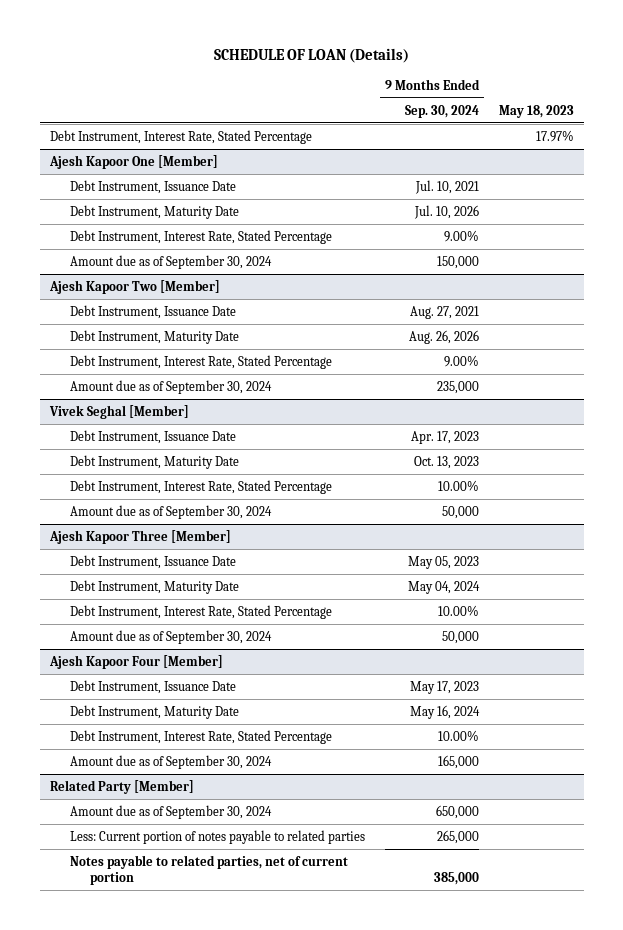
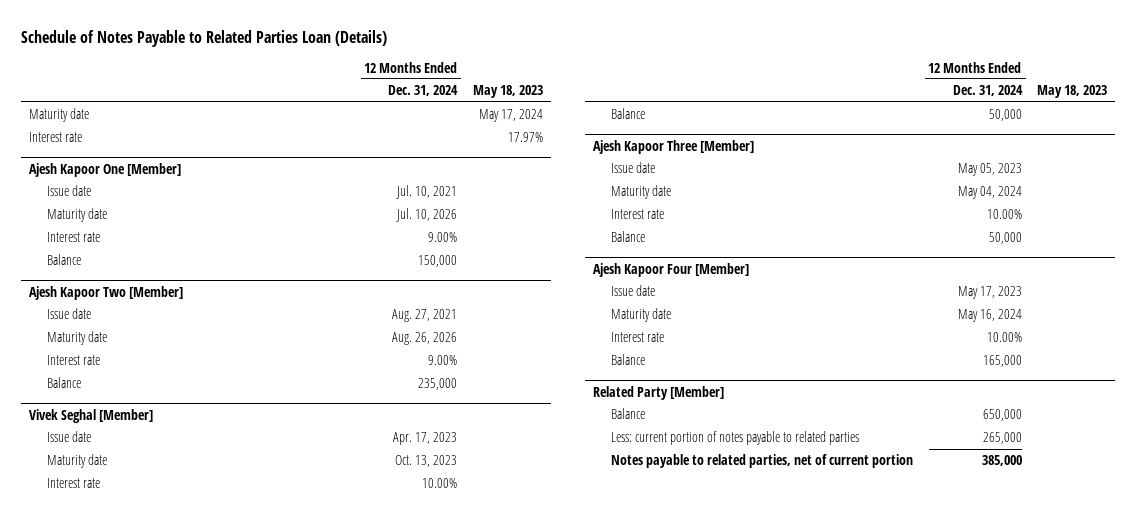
- SCHEDULE OF LOAN (Details)
+ Schedule of Notes Payable to Related Parties Loan (Details)
- | 9 Months Ended Sep. 30, 2024 | May 18, 2023
+ | 12 Months Ended Dec. 31, 2024 | May 18, 2023
- Debt Instrument, Interest Rate, Stated Percentage | | 17.97%
+ Maturity date | | May 17, 2024
+ Interest rate | | 17.97%
@ Ajesh Kapoor One [Member]
- Debt Instrument, Issuance Date | Jul. 10, 2021 |
- Debt Instrument, Maturity Date | Jul. 10, 2026 |
- Debt Instrument, Interest Rate, Stated Percentage | 9.00% |
- Amount due as of September 30, 2024 | 150,000 |
+ Issue date | Jul. 10, 2021 |
+ Maturity date | Jul. 10, 2026 |
+ Interest rate | 9.00% |
+ Balance | 150,000 |
@ Ajesh Kapoor Two [Member]
- Debt Instrument, Issuance Date | Aug. 27, 2021 |
- Debt Instrument, Maturity Date | Aug. 26, 2026 |
- Debt Instrument, Interest Rate, Stated Percentage | 9.00% |
- Amount due as of September 30, 2024 | 235,000 |
+ Issue date | Aug. 27, 2021 |
+ Maturity date | Aug. 26, 2026 |
+ Interest rate | 9.00% |
+ Balance | 235,000 |
@ Vivek Seghal [Member]
- Debt Instrument, Issuance Date | Apr. 17, 2023 |
- Debt Instrument, Maturity Date | Oct. 13, 2023 |
- Debt Instrument, Interest Rate, Stated Percentage | 10.00% |
- Amount due as of September 30, 2024 | 50,000 |
+ Issue date | Apr. 17, 2023 |
+ Maturity date | Oct. 13, 2023 |
+ Interest rate | 10.00% |
+ Balance | 50,000 |
@ Ajesh Kapoor Three [Member]
- Debt Instrument, Issuance Date | May 05, 2023 |
- Debt Instrument, Maturity Date | May 04, 2024 |
- Debt Instrument, Interest Rate, Stated Percentage | 10.00% |
- Amount due as of September 30, 2024 | 50,000 |
+ Issue date | May 05, 2023 |
+ Maturity date | May 04, 2024 |
+ Interest rate | 10.00% |
+ Balance | 50,000 |
@ Ajesh Kapoor Four [Member]
- Debt Instrument, Issuance Date | May 17, 2023 |
- Debt Instrument, Maturity Date | May 16, 2024 |
- Debt Instrument, Interest Rate, Stated Percentage | 10.00% |
- Amount due as of September 30, 2024 | 165,000 |
+ Issue date | May 17, 2023 |
+ Maturity date | May 16, 2024 |
+ Interest rate | 10.00% |
+ Balance | 165,000 |
@ Related Party [Member]
- Amount due as of September 30, 2024 | 650,000 |
- Less: Current portion of notes payable to related parties | 265,000 |
+ Balance | 650,000 |
+ Less: current portion of notes payable to related parties | 265,000 |

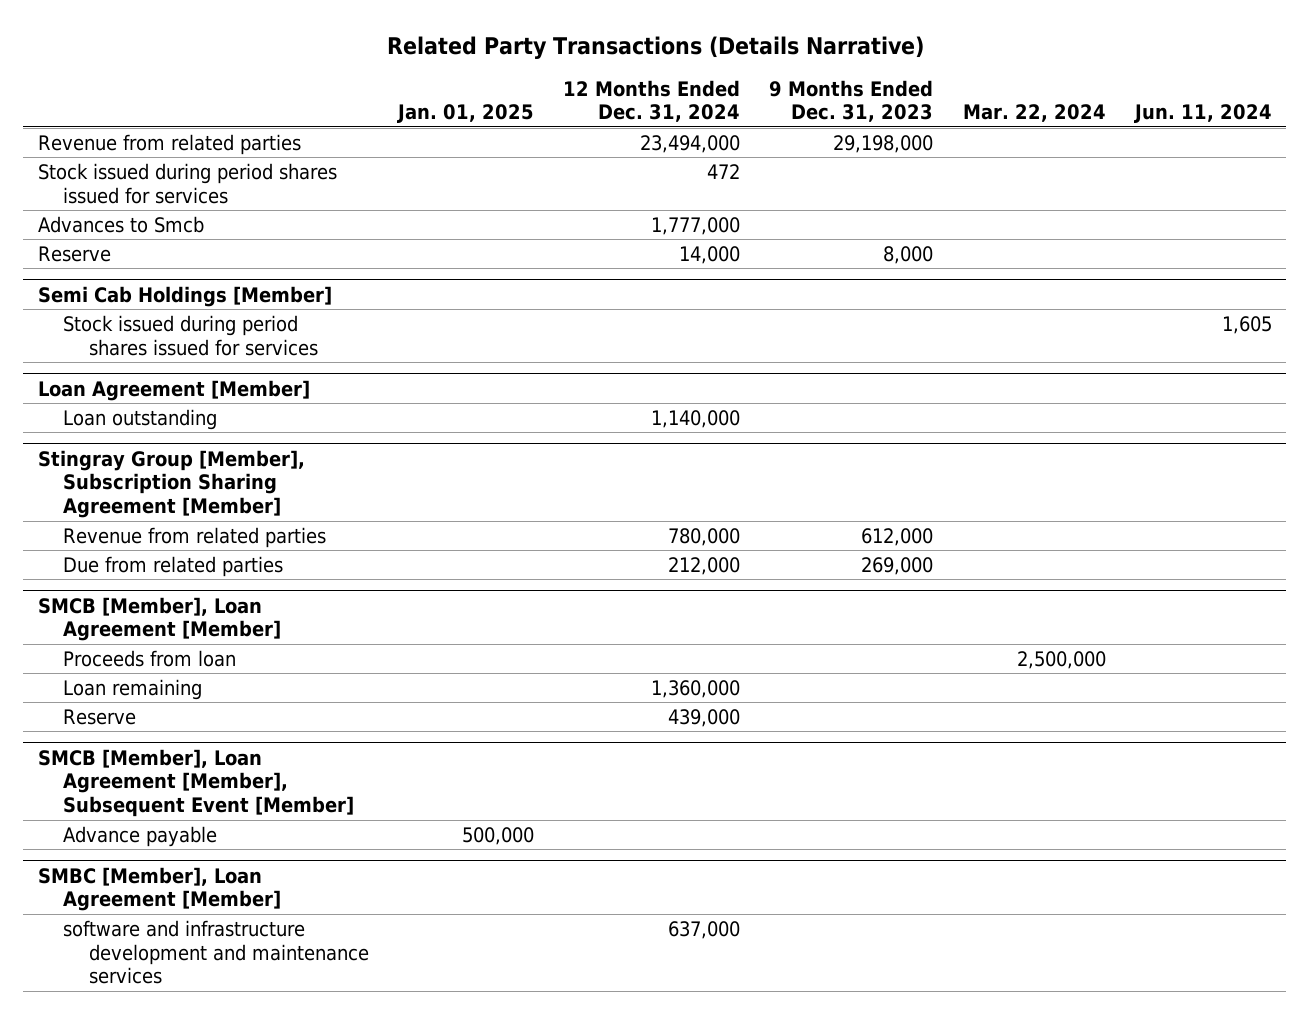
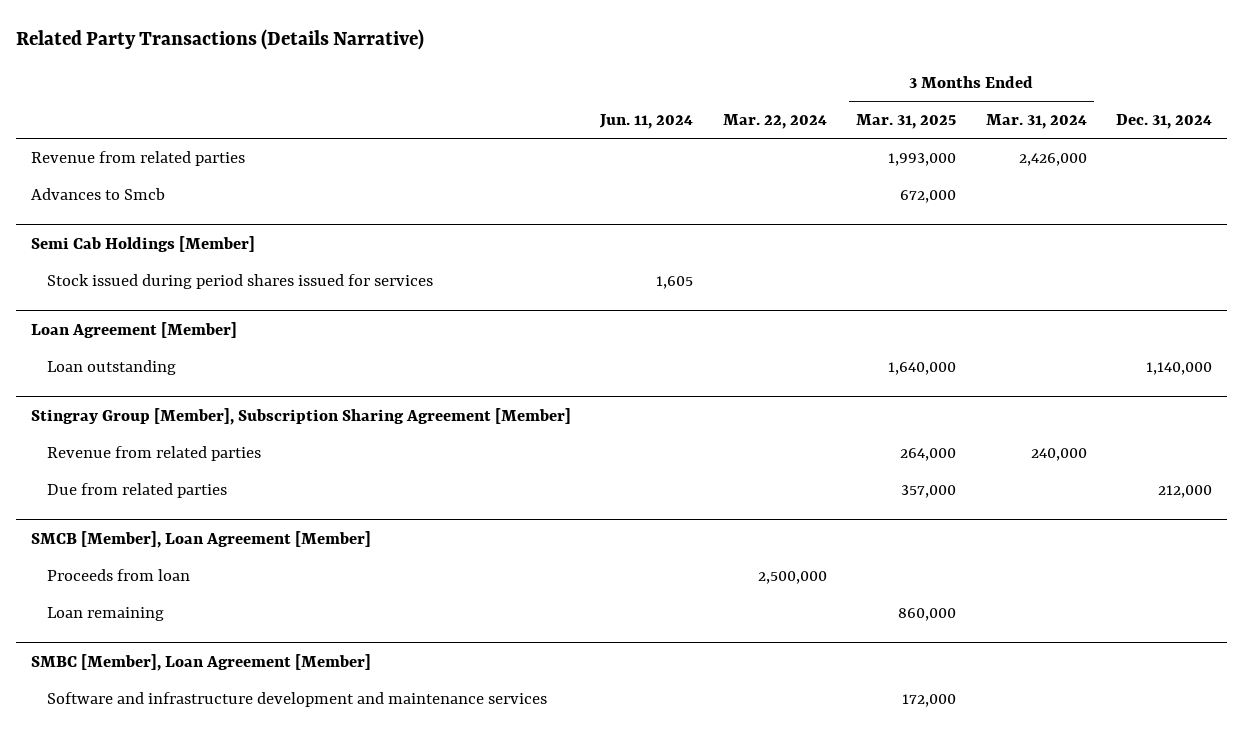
- | Jan. 01, 2025 | 12 Months Ended Dec. 31, 2024 | 9 Months Ended Dec. 31, 2023 | Mar. 22, 2024 | Jun. 11, 2024
+ | Jun. 11, 2024 | Mar. 22, 2024 | 3 Months Ended Mar. 31, 2025 | 3 Months Ended Mar. 31, 2024 | Dec. 31, 2024
- Stock issued during period shares issued for services | | 472 | | |
- Reserve | | 14,000 | 8,000 | |
@ SMCB [Member], Loan Agreement [Member]
- Reserve | | 439,000 | | |
- SMCB [Member], Loan Agreement [Member], Subsequent Event [Member]
- Advance payable | 500,000 | | | |
@ SMBC [Member], Loan Agreement [Member]
- software and infrastructure development and maintenance services | | 637,000 | | |
+ Software and infrastructure development and maintenance services | | | 172,000 | |

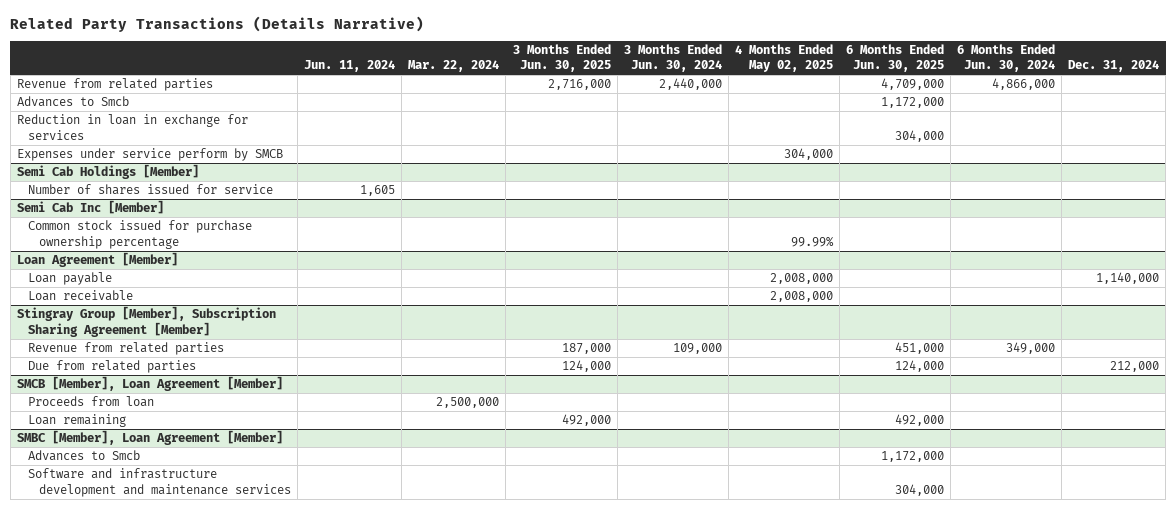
- | Jun. 11, 2024 | Mar. 22, 2024 | 3 Months Ended Mar. 31, 2025 | 3 Months Ended Mar. 31, 2024 | Dec. 31, 2024
+ | Jun. 11, 2024 | Mar. 22, 2024 | 3 Months Ended Jun. 30, 2025 | 3 Months Ended Jun. 30, 2024 | 4 Months Ended May 02, 2025 | 6 Months Ended Jun. 30, 2025 | 6 Months Ended Jun. 30, 2024 | Dec. 31, 2024
+ Reduction in loan in exchange for services | | | | | | 304,000 | |
+ Expenses under service perform by SMCB | | | | | 304,000 | | |
@ Semi Cab Holdings [Member]
- Stock issued during period shares issued for services | 1,605 | | | |
+ Number of shares issued for service | 1,605 | | | | | | |
+ Semi Cab Inc [Member]
+ Common stock issued for purchase ownership percentage | | | | | 99.99% | | |
@ Loan Agreement [Member]
- Loan outstanding | | | 1,640,000 | | 1,140,000
+ Loan payable | | | | | 2,008,000 | | | 1,140,000
+ Loan receivable | | | | | 2,008,000 | | |
@ SMBC [Member], Loan Agreement [Member]
+ Advances to Smcb | | | | | | 1,172,000 | |

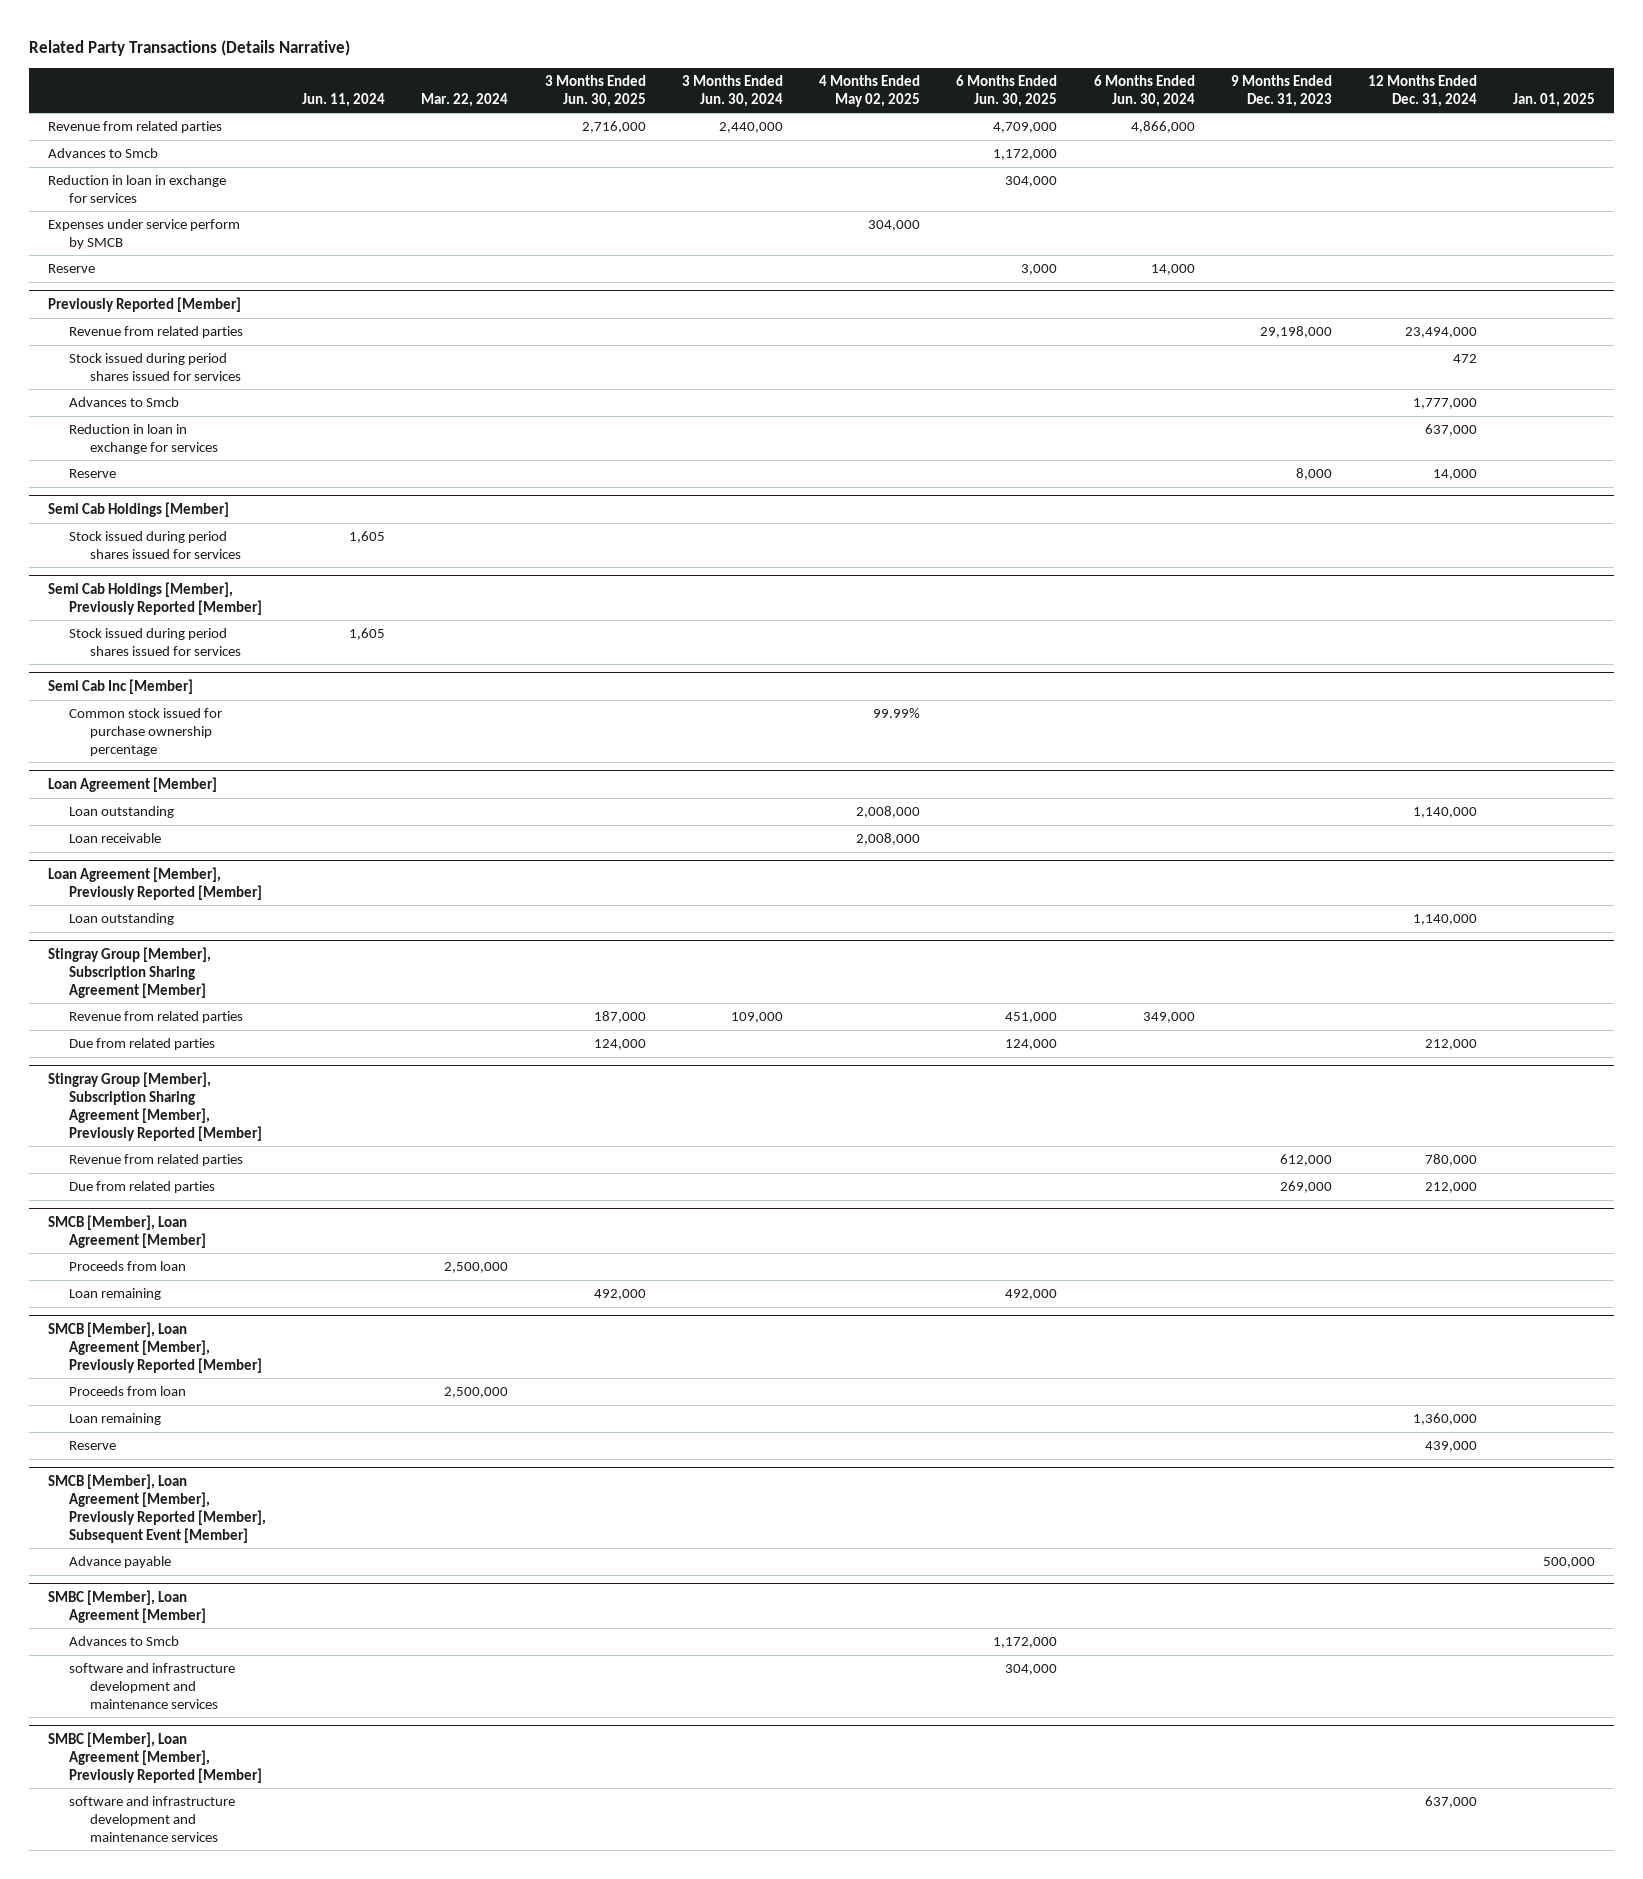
- | Jun. 11, 2024 | Mar. 22, 2024 | 3 Months Ended Jun. 30, 2025 | 3 Months Ended Jun. 30, 2024 | 4 Months Ended May 02, 2025 | 6 Months Ended Jun. 30, 2025 | 6 Months Ended Jun. 30, 2024 | Dec. 31, 2024
+ | Jun. 11, 2024 | Mar. 22, 2024 | 3 Months Ended Jun. 30, 2025 | 3 Months Ended Jun. 30, 2024 | 4 Months Ended May 02, 2025 | 6 Months Ended Jun. 30, 2025 | 6 Months Ended Jun. 30, 2024 | 9 Months Ended Dec. 31, 2023 | 12 Months Ended Dec. 31, 2024 | Jan. 01, 2025
+ Reserve | | | | | | 3,000 | 14,000 | | |
+ Previously Reported [Member]
+ Revenue from related parties | | | | | | | | 29,198,000 | 23,494,000 |
+ Stock issued during period shares issued for services | | | | | | | | | 472 |
+ Advances to Smcb | | | | | | | | | 1,777,000 |
+ Reduction in loan in exchange for services | | | | | | | | | 637,000 |
+ Reserve | | | | | | | | 8,000 | 14,000 |
@ Semi Cab Holdings [Member]
- Number of shares issued for service | 1,605 | | | | | | |
+ Stock issued during period shares issued for services | 1,605 | | | | | | | | |
+ Semi Cab Holdings [Member], Previously Reported [Member]
+ Stock issued during period shares issued for services | 1,605 | | | | | | | | |
@ Loan Agreement [Member]
- Loan payable | | | | | 2,008,000 | | | 1,140,000
+ Loan outstanding | | | | | 2,008,000 | | | | 1,140,000 |
+ Loan Agreement [Member], Previously Reported [Member]
+ Loan outstanding | | | | | | | | | 1,140,000 |
+ Stingray Group [Member], Subscription Sharing Agreement [Member], Previously Reported [Member]
+ Revenue from related parties | | | | | | | | 612,000 | 780,000 |
+ Due from related parties | | | | | | | | 269,000 | 212,000 |
+ SMCB [Member], Loan Agreement [Member], Previously Reported [Member]
+ Proceeds from loan | | 2,500,000 | | | | | | | |
+ Loan remaining | | | | | | | | | 1,360,000 |
+ Reserve | | | | | | | | | 439,000 |
+ SMCB [Member], Loan Agreement [Member], Previously Reported [Member], Subsequent Event [Member]
+ Advance payable | | | | | | | | | | 500,000
@ SMBC [Member], Loan Agreement [Member]
- Software and infrastructure development and maintenance services | | | | | | 304,000 | |
+ software and infrastructure development and maintenance services | | | | | | 304,000 | | | |
+ SMBC [Member], Loan Agreement [Member], Previously Reported [Member]
+ software and infrastructure development and maintenance services | | | | | | | | | 637,000 |

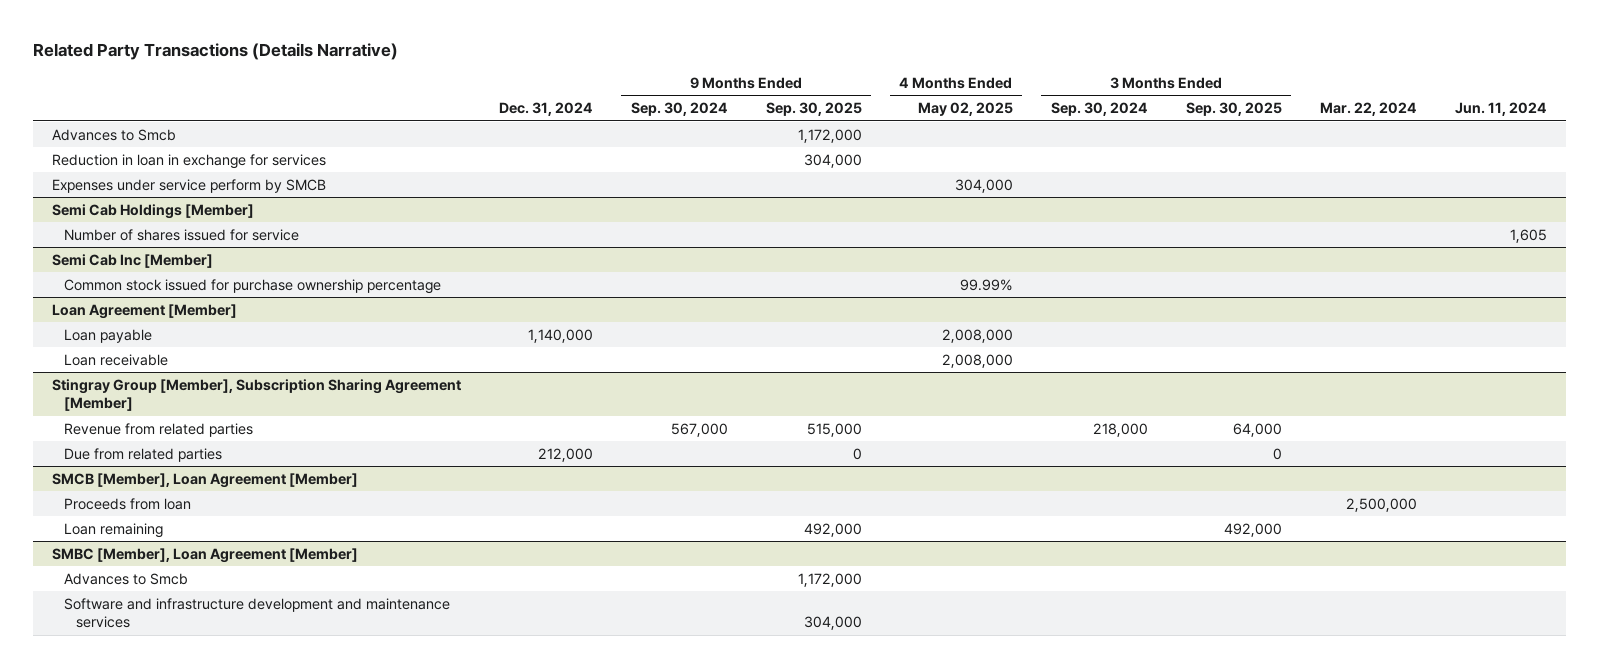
- | Jun. 11, 2024 | Mar. 22, 2024 | 3 Months Ended Jun. 30, 2025 | 3 Months Ended Jun. 30, 2024 | 4 Months Ended May 02, 2025 | 6 Months Ended Jun. 30, 2025 | 6 Months Ended Jun. 30, 2024 | 9 Months Ended Dec. 31, 2023 | 12 Months Ended Dec. 31, 2024 | Jan. 01, 2025
+ | Dec. 31, 2024 | 9 Months Ended Sep. 30, 2024 | 9 Months Ended Sep. 30, 2025 | 4 Months Ended May 02, 2025 | 3 Months Ended Sep. 30, 2024 | 3 Months Ended Sep. 30, 2025 | Mar. 22, 2024 | Jun. 11, 2024
- Revenue from related parties | | | 2,716,000 | 2,440,000 | | 4,709,000 | 4,866,000 | | |
- Reserve | | | | | | 3,000 | 14,000 | | |
- Previously Reported [Member]
- Revenue from related parties | | | | | | | | 29,198,000 | 23,494,000 |
- Stock issued during period shares issued for services | | | | | | | | | 472 |
- Advances to Smcb | | | | | | | | | 1,777,000 |
- Reduction in loan in exchange for services | | | | | | | | | 637,000 |
- Reserve | | | | | | | | 8,000 | 14,000 |
@ Semi Cab Holdings [Member]
- Stock issued during period shares issued for services | 1,605 | | | | | | | | |
- Semi Cab Holdings [Member], Previously Reported [Member]
- Stock issued during period shares issued for services | 1,605 | | | | | | | | |
@ Semi Cab Holdings [Member]
+ Number of shares issued for service | | | | | | | | 1,605
@ Loan Agreement [Member]
- Loan outstanding | | | | | 2,008,000 | | | | 1,140,000 |
+ Loan payable | 1,140,000 | | | 2,008,000 | | | |
- Loan Agreement [Member], Previously Reported [Member]
- Loan outstanding | | | | | | | | | 1,140,000 |
- Stingray Group [Member], Subscription Sharing Agreement [Member], Previously Reported [Member]
- Revenue from related parties | | | | | | | | 612,000 | 780,000 |
- Due from related parties | | | | | | | | 269,000 | 212,000 |
- SMCB [Member], Loan Agreement [Member], Previously Reported [Member]
- Proceeds from loan | | 2,500,000 | | | | | | | |
- Loan remaining | | | | | | | | | 1,360,000 |
- Reserve | | | | | | | | | 439,000 |
- SMCB [Member], Loan Agreement [Member], Previously Reported [Member], Subsequent Event [Member]
- Advance payable | | | | | | | | | | 500,000
@ SMBC [Member], Loan Agreement [Member]
- software and infrastructure development and maintenance services | | | | | | 304,000 | | | |
- SMBC [Member], Loan Agreement [Member], Previously Reported [Member]
- software and infrastructure development and maintenance services | | | | | | | | | 637,000 |
@ SMBC [Member], Loan Agreement [Member]
+ Software and infrastructure development and maintenance services | | | 304,000 | | | | |

